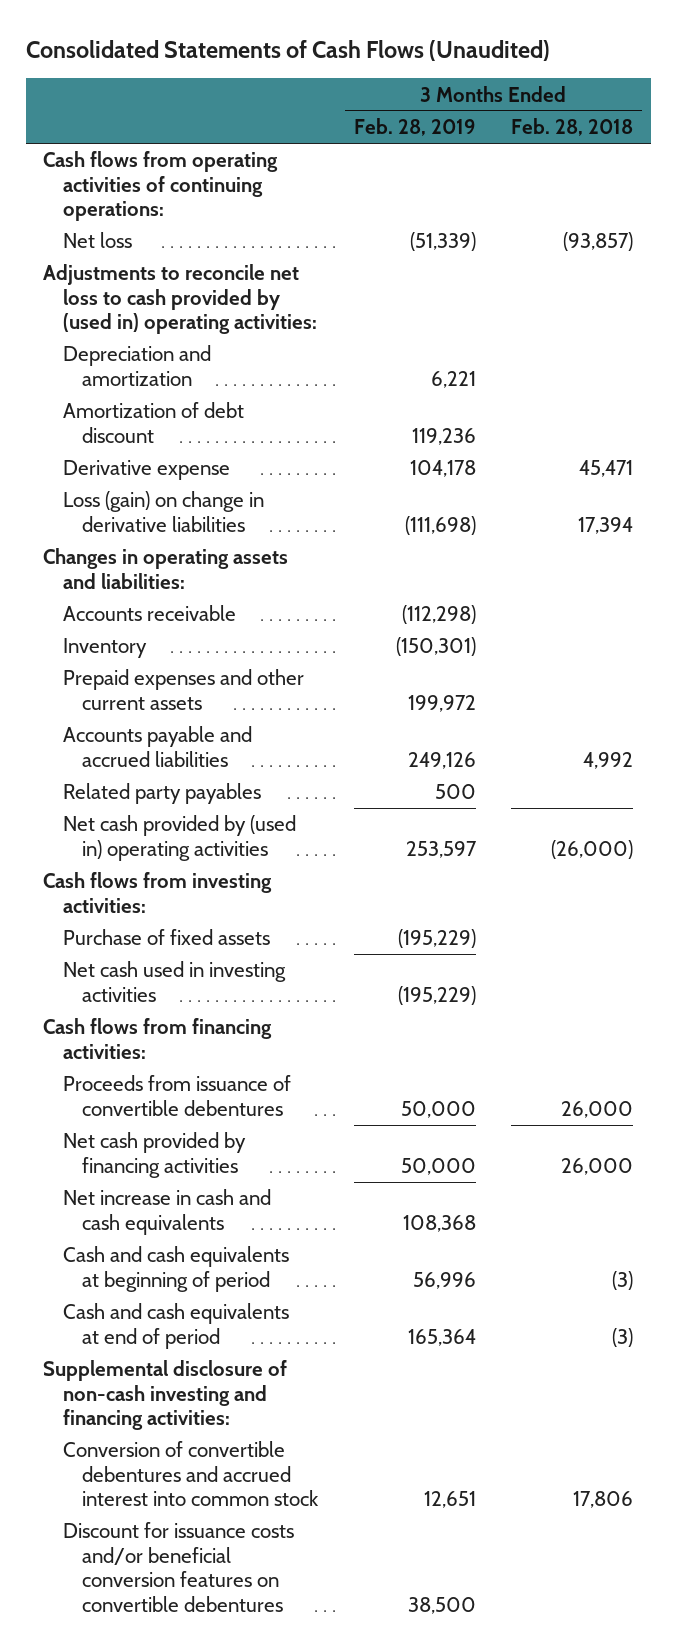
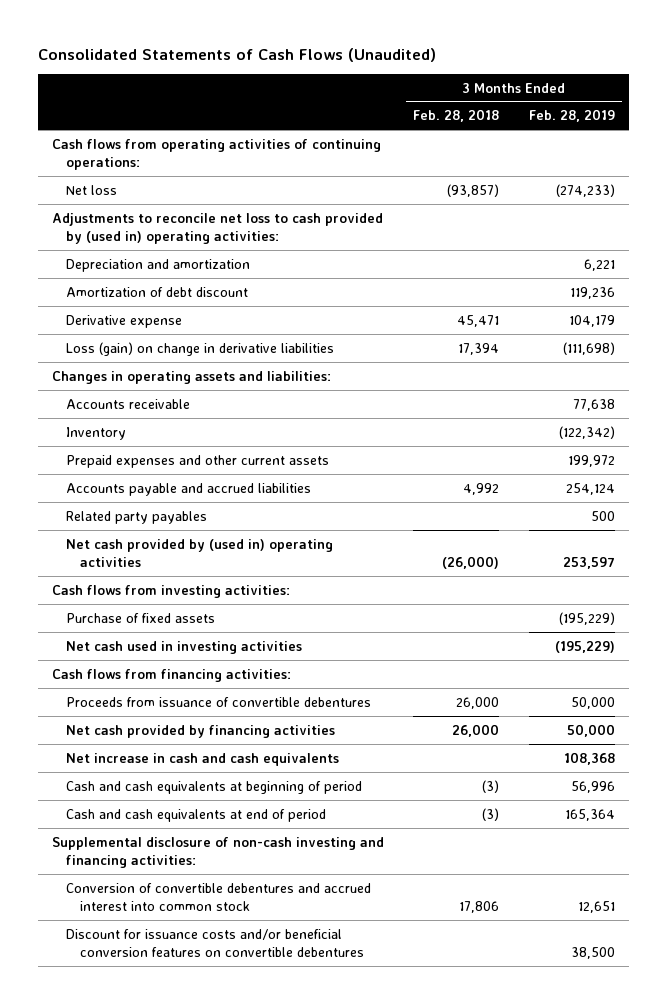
- | 3 Months Ended Feb. 28, 2019 | 3 Months Ended Feb. 28, 2018
+ | 3 Months Ended Feb. 28, 2018 | 3 Months Ended Feb. 28, 2019
- Net loss | (51,339) | (93,857)
+ Net loss | (93,857) | (274,233)
- Derivative expense | 104,178 | 45,471
+ Derivative expense | 45,471 | 104,179
- Accounts receivable | (112,298) |
- Inventory | (150,301) |
+ Accounts receivable | | 77,638
+ Inventory | | (122,342)
- Accounts payable and accrued liabilities | 249,126 | 4,992
+ Accounts payable and accrued liabilities | 4,992 | 254,124

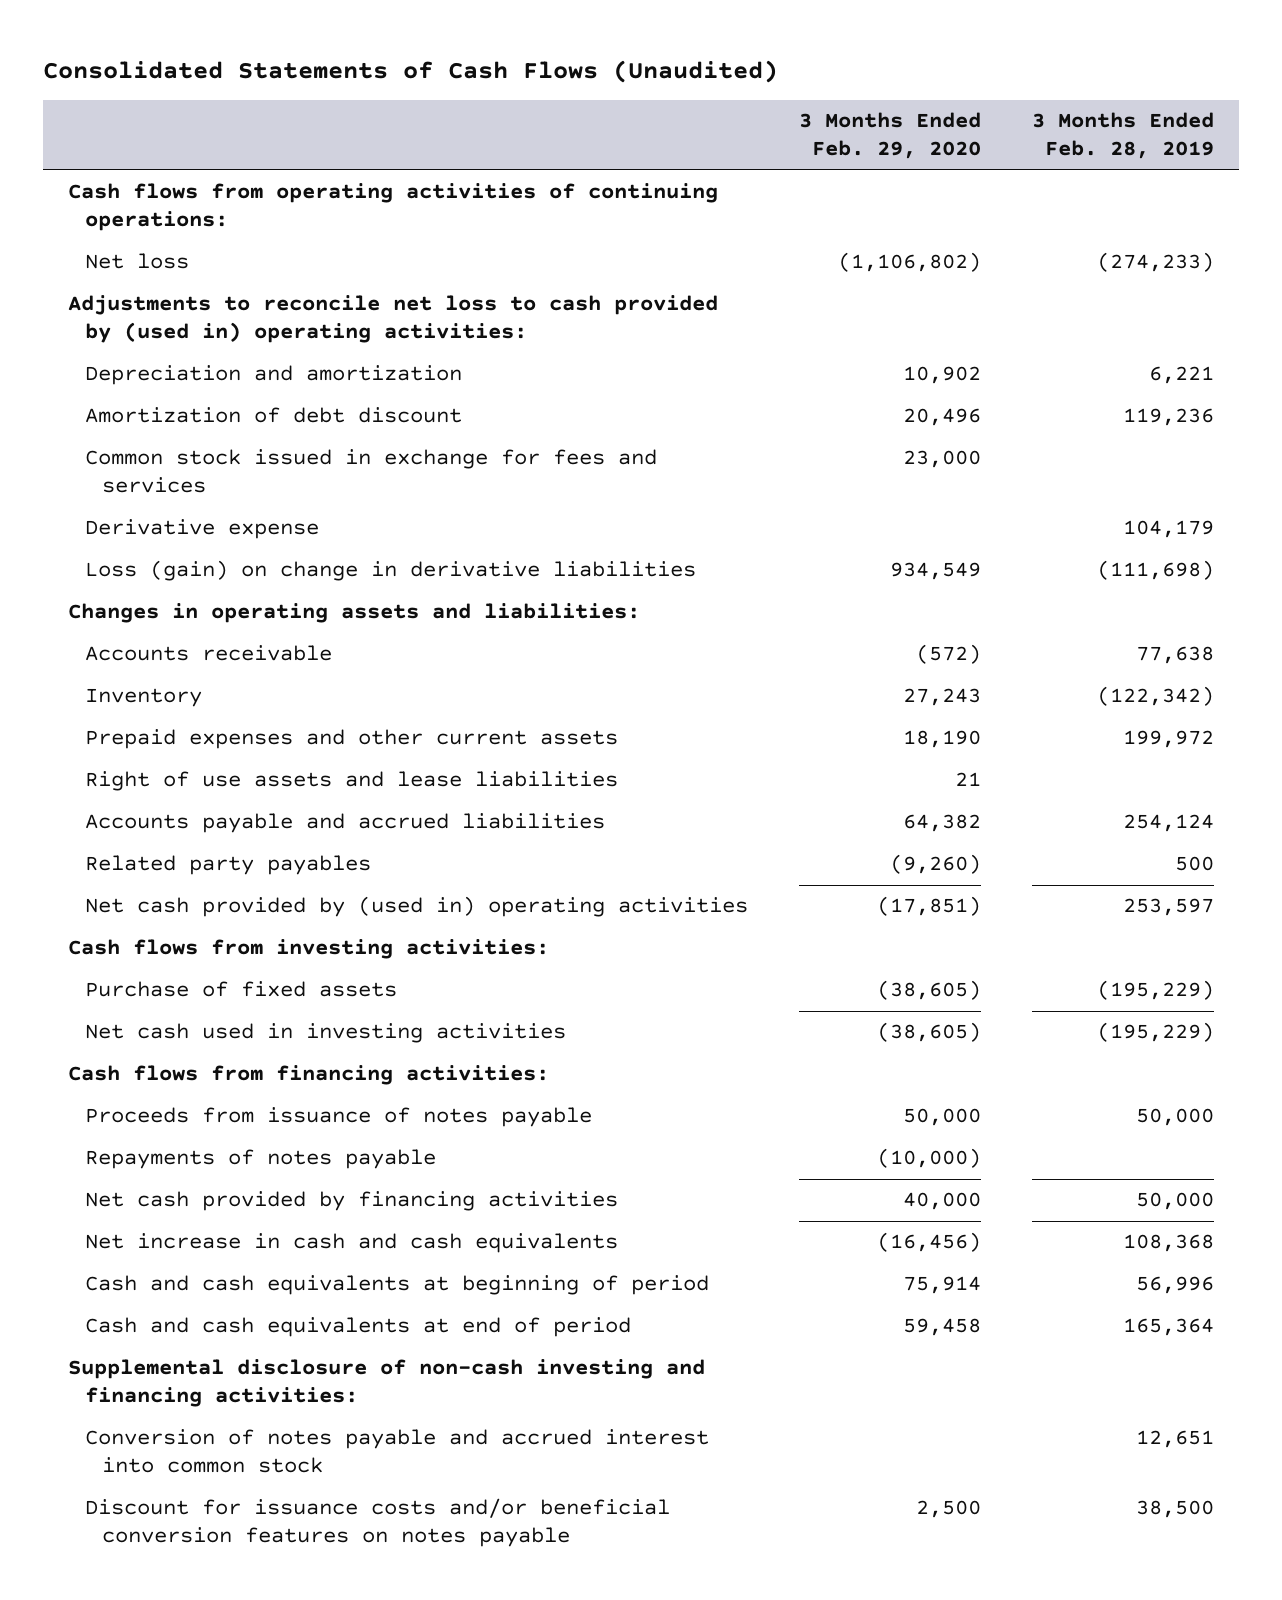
- | 3 Months Ended Feb. 28, 2018 | 3 Months Ended Feb. 28, 2019
+ | 3 Months Ended Feb. 29, 2020 | 3 Months Ended Feb. 28, 2019
+ Common stock issued in exchange for fees and services | 23,000 |
+ Right of use assets and lease liabilities | 21 |
- Proceeds from issuance of convertible debentures | 26,000 | 50,000
+ Proceeds from issuance of notes payable | 50,000 | 50,000
+ Repayments of notes payable | (10,000) |
- Conversion of convertible debentures and accrued interest into common stock | 17,806 | 12,651
- Discount for issuance costs and/or beneficial conversion features on convertible debentures | | 38,500
+ Conversion of notes payable and accrued interest into common stock | | 12,651
+ Discount for issuance costs and/or beneficial conversion features on notes payable | 2,500 | 38,500

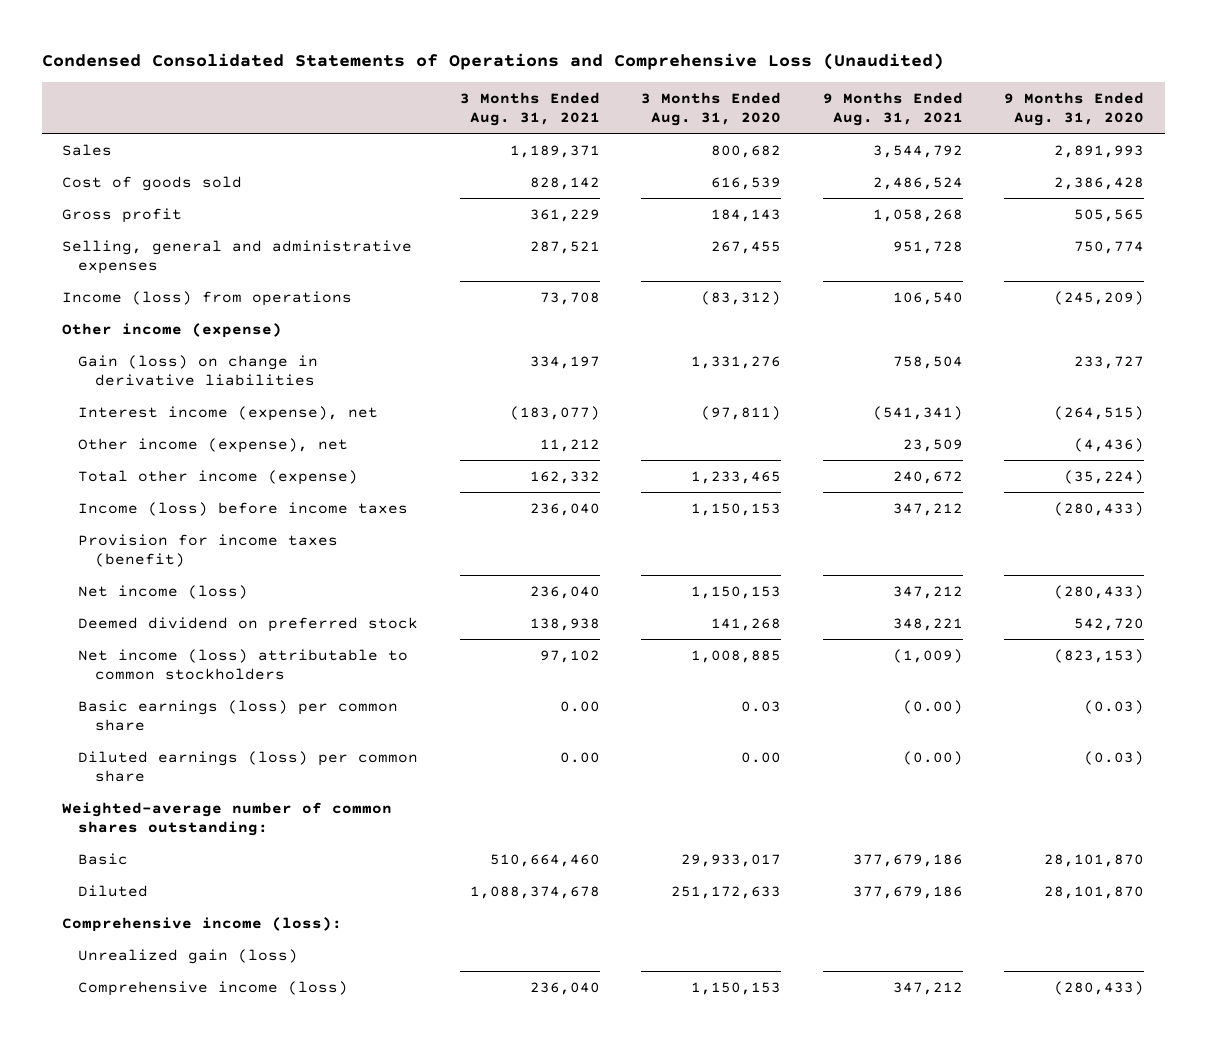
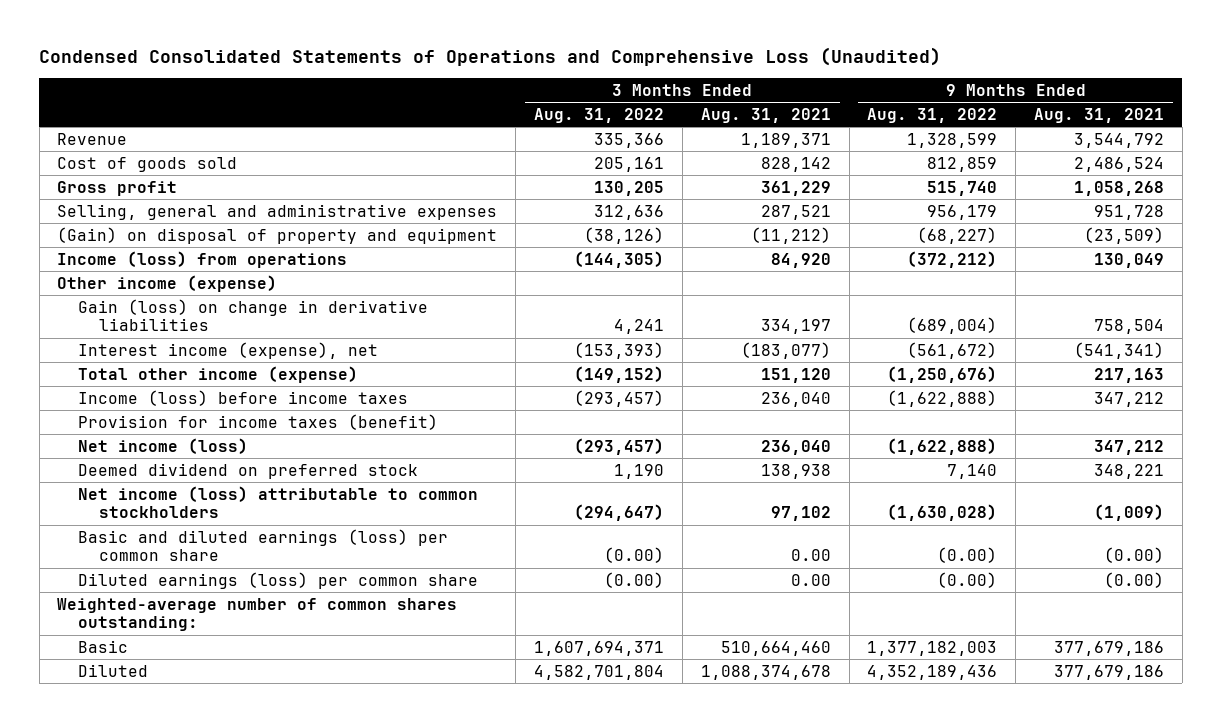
- | 3 Months Ended Aug. 31, 2021 | 3 Months Ended Aug. 31, 2020 | 9 Months Ended Aug. 31, 2021 | 9 Months Ended Aug. 31, 2020
+ | 3 Months Ended Aug. 31, 2022 | 3 Months Ended Aug. 31, 2021 | 9 Months Ended Aug. 31, 2022 | 9 Months Ended Aug. 31, 2021
- Sales | 1,189,371 | 800,682 | 3,544,792 | 2,891,993
+ Revenue | 335,366 | 1,189,371 | 1,328,599 | 3,544,792
- Income (loss) from operations | 73,708 | (83,312) | 106,540 | (245,209)
+ (Gain) on disposal of property and equipment | (38,126) | (11,212) | (68,227) | (23,509)
+ Income (loss) from operations | (144,305) | 84,920 | (372,212) | 130,049
- Other income (expense), net | 11,212 | | 23,509 | (4,436)
- Total other income (expense) | 162,332 | 1,233,465 | 240,672 | (35,224)
+ Total other income (expense) | (149,152) | 151,120 | (1,250,676) | 217,163
- Basic earnings (loss) per common share | 0.00 | 0.03 | (0.00) | (0.03)
+ Basic and diluted earnings (loss) per common share | (0.00) | 0.00 | (0.00) | (0.00)
- Comprehensive income (loss):
- Unrealized gain (loss)
- Comprehensive income (loss) | 236,040 | 1,150,153 | 347,212 | (280,433)

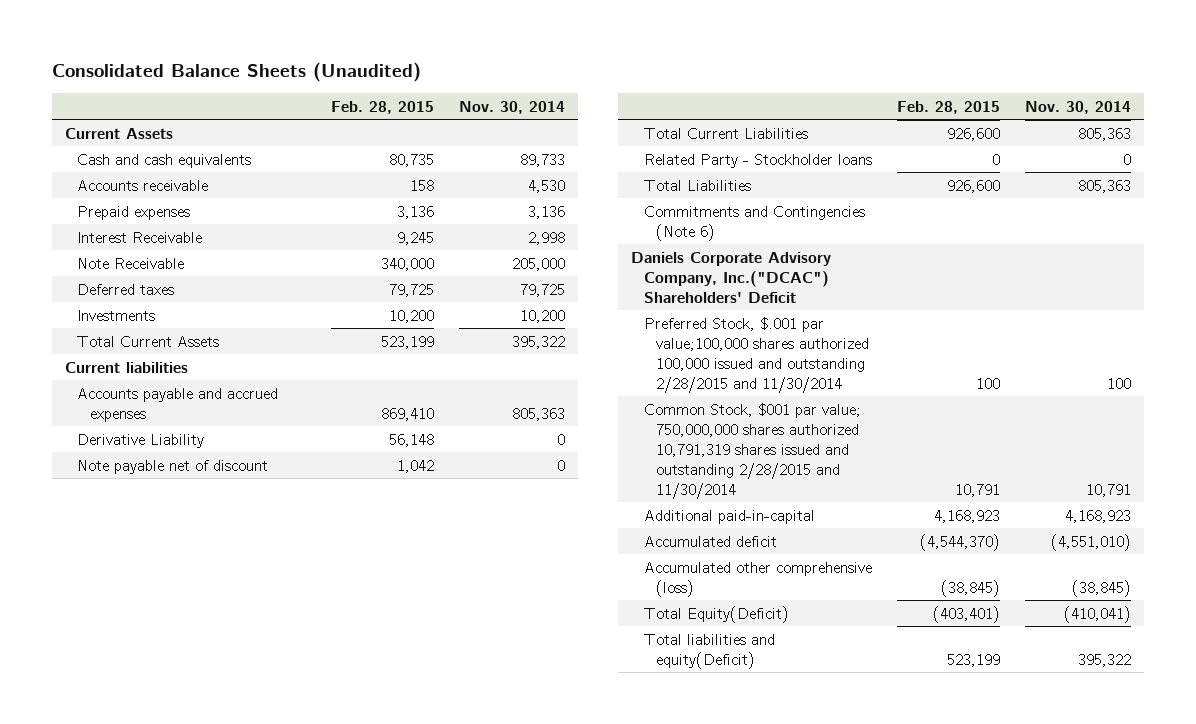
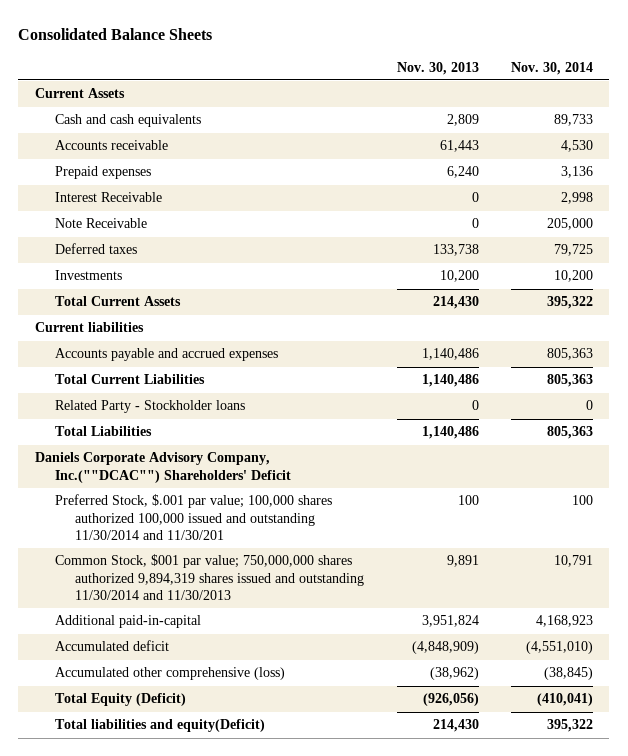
- Consolidated Balance Sheets (Unaudited)
+ Consolidated Balance Sheets
- | Feb. 28, 2015 | Nov. 30, 2014
+ | Nov. 30, 2013 | Nov. 30, 2014
- Derivative Liability | 56,148 | 0
- Note payable net of discount | 1,042 | 0
- Commitments and Contingencies (Note 6)
- Daniels Corporate Advisory Company, Inc.("DCAC") Shareholders' Deficit
- Preferred Stock, $.001 par value;100,000 shares authorized 100,000 issued and outstanding 2/28/2015 and 11/30/2014 | 100 | 100
- Common Stock, $001 par value; 750,000,000 shares authorized 10,791,319 shares issued and outstanding 2/28/2015 and 11/30/2014 | 10,791 | 10,791
+ Daniels Corporate Advisory Company, Inc.(""DCAC"") Shareholders' Deficit
+ Preferred Stock, $.001 par value; 100,000 shares authorized 100,000 issued and outstanding 11/30/2014 and 11/30/201 | 100 | 100
+ Common Stock, $001 par value; 750,000,000 shares authorized 9,894,319 shares issued and outstanding 11/30/2014 and 11/30/2013 | 9,891 | 10,791
- Total Equity(Deficit) | (403,401) | (410,041)
+ Total Equity (Deficit) | (926,056) | (410,041)

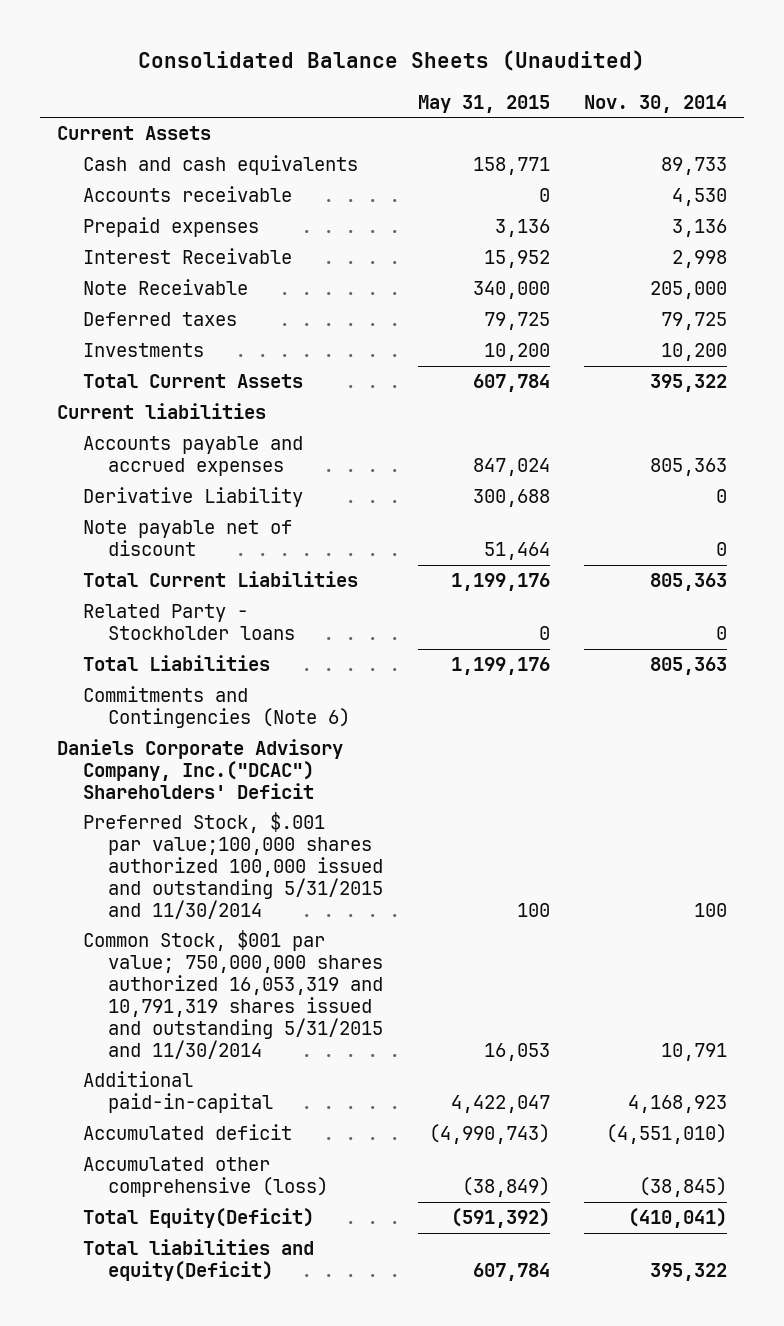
- Consolidated Balance Sheets
+ Consolidated Balance Sheets (Unaudited)
- | Nov. 30, 2013 | Nov. 30, 2014
+ | May 31, 2015 | Nov. 30, 2014
+ Derivative Liability | 300,688 | 0
+ Note payable net of discount | 51,464 | 0
- Daniels Corporate Advisory Company, Inc.(""DCAC"") Shareholders' Deficit
- Preferred Stock, $.001 par value; 100,000 shares authorized 100,000 issued and outstanding 11/30/2014 and 11/30/201 | 100 | 100
- Common Stock, $001 par value; 750,000,000 shares authorized 9,894,319 shares issued and outstanding 11/30/2014 and 11/30/2013 | 9,891 | 10,791
+ Commitments and Contingencies (Note 6)
+ Daniels Corporate Advisory Company, Inc.("DCAC") Shareholders' Deficit
+ Preferred Stock, $.001 par value;100,000 shares authorized 100,000 issued and outstanding 5/31/2015 and 11/30/2014 | 100 | 100
+ Common Stock, $001 par value; 750,000,000 shares authorized 16,053,319 and 10,791,319 shares issued and outstanding 5/31/2015 and 11/30/2014 | 16,053 | 10,791
- Total Equity (Deficit) | (926,056) | (410,041)
+ Total Equity(Deficit) | (591,392) | (410,041)

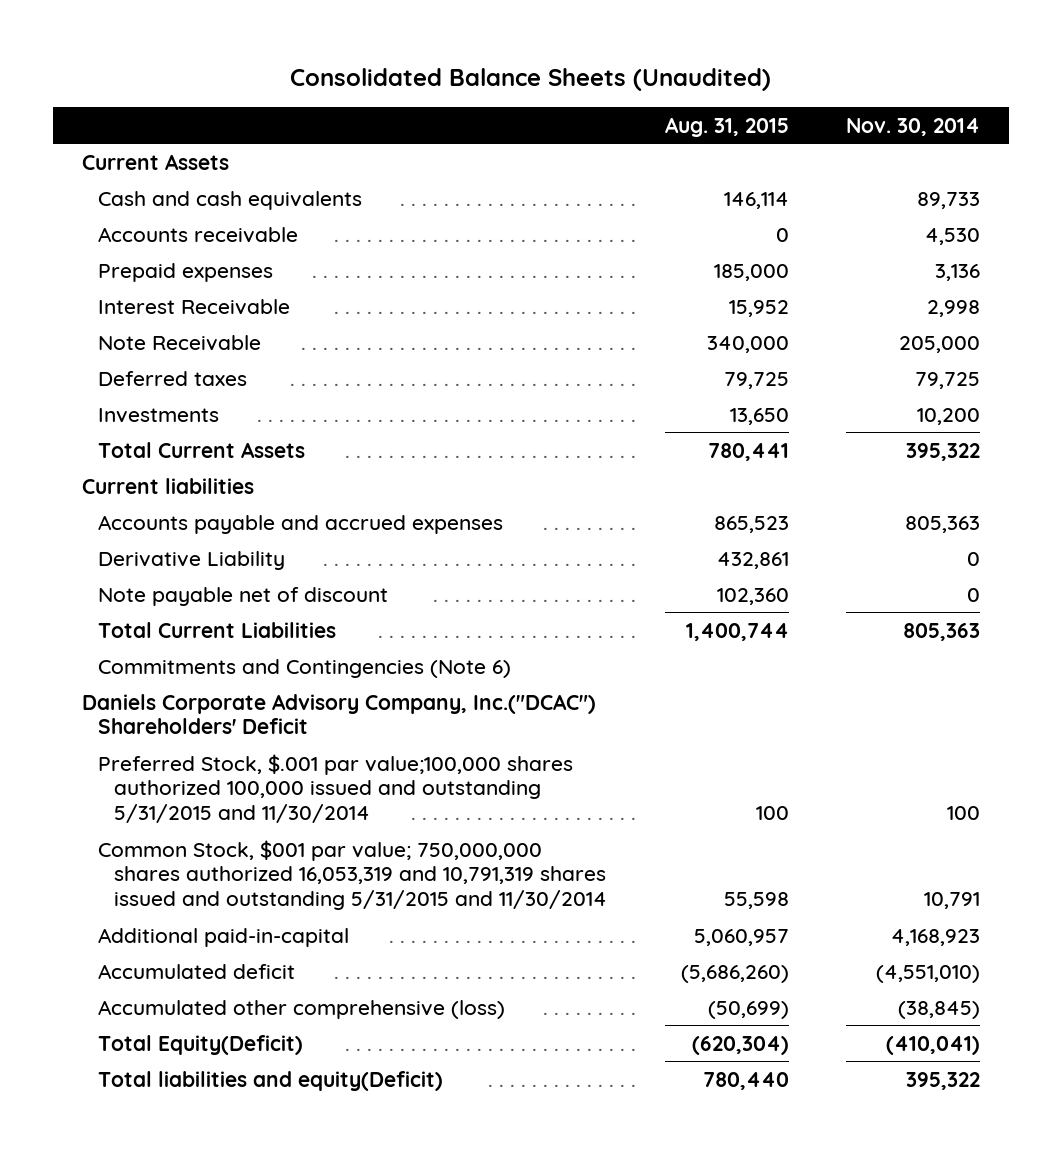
- | May 31, 2015 | Nov. 30, 2014
+ | Aug. 31, 2015 | Nov. 30, 2014
- Related Party - Stockholder loans | 0 | 0
- Total Liabilities | 1,199,176 | 805,363

